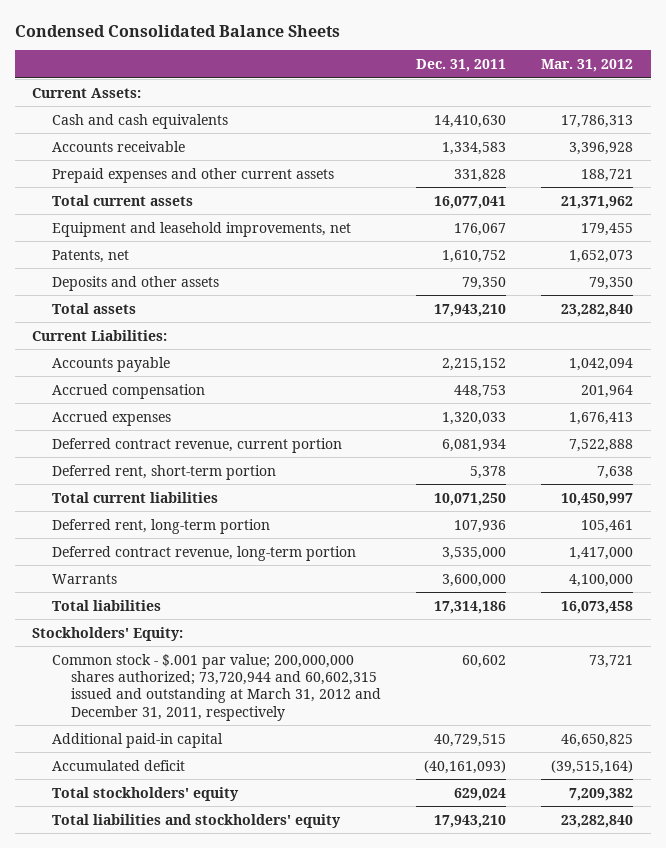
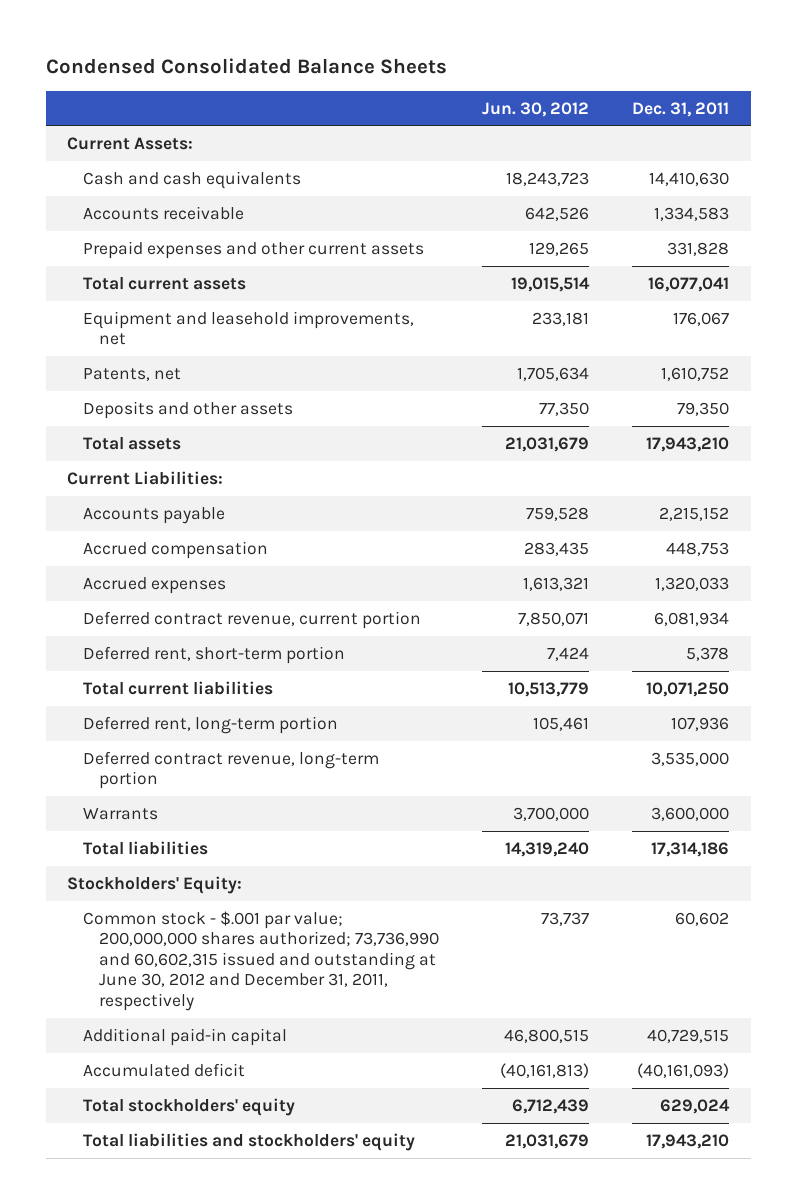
- | Dec. 31, 2011 | Mar. 31, 2012
+ | Jun. 30, 2012 | Dec. 31, 2011
- Common stock - $.001 par value; 200,000,000 shares authorized; 73,720,944 and 60,602,315 issued and outstanding at March 31, 2012 and December 31, 2011, respectively | 60,602 | 73,721
+ Common stock - $.001 par value; 200,000,000 shares authorized; 73,736,990 and 60,602,315 issued and outstanding at June 30, 2012 and December 31, 2011, respectively | 73,737 | 60,602

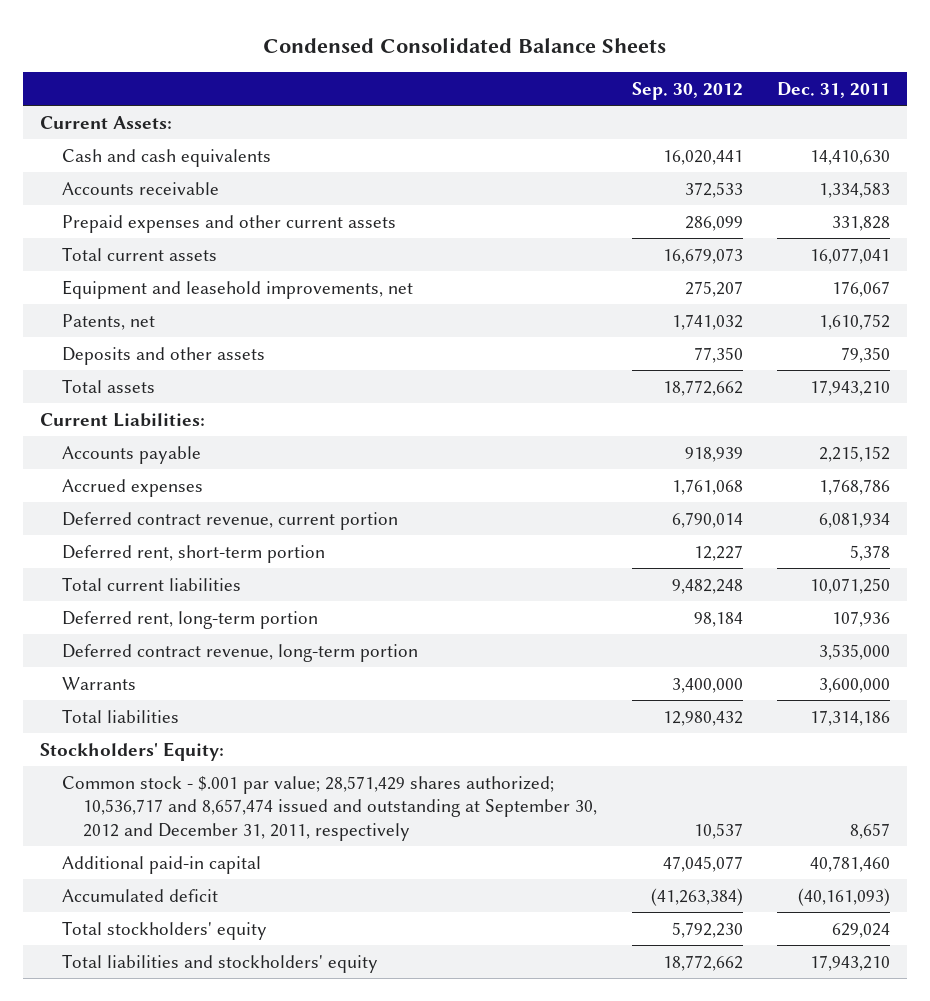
- | Jun. 30, 2012 | Dec. 31, 2011
+ | Sep. 30, 2012 | Dec. 31, 2011
- Accrued compensation | 283,435 | 448,753
- Accrued expenses | 1,613,321 | 1,320,033
+ Accrued expenses | 1,761,068 | 1,768,786
- Common stock - $.001 par value; 200,000,000 shares authorized; 73,736,990 and 60,602,315 issued and outstanding at June 30, 2012 and December 31, 2011, respectively | 73,737 | 60,602
- Additional paid-in capital | 46,800,515 | 40,729,515
+ Common stock - $.001 par value; 28,571,429 shares authorized; 10,536,717 and 8,657,474 issued and outstanding at September 30, 2012 and December 31, 2011, respectively | 10,537 | 8,657
+ Additional paid-in capital | 47,045,077 | 40,781,460

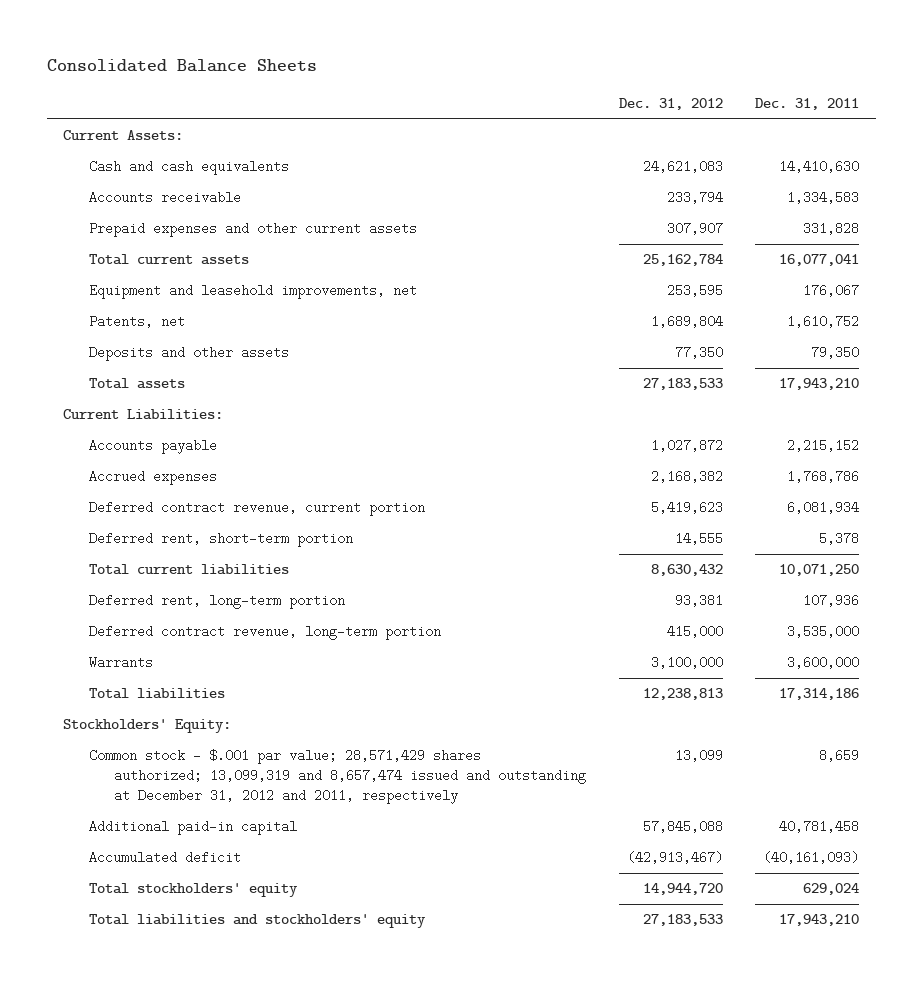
- Condensed Consolidated Balance Sheets
+ Consolidated Balance Sheets
- | Sep. 30, 2012 | Dec. 31, 2011
+ | Dec. 31, 2012 | Dec. 31, 2011
- Common stock - $.001 par value; 28,571,429 shares authorized; 10,536,717 and 8,657,474 issued and outstanding at September 30, 2012 and December 31, 2011, respectively | 10,537 | 8,657
- Additional paid-in capital | 47,045,077 | 40,781,460
+ Common stock - $.001 par value; 28,571,429 shares authorized; 13,099,319 and 8,657,474 issued and outstanding at December 31, 2012 and 2011, respectively | 13,099 | 8,659
+ Additional paid-in capital | 57,845,088 | 40,781,458

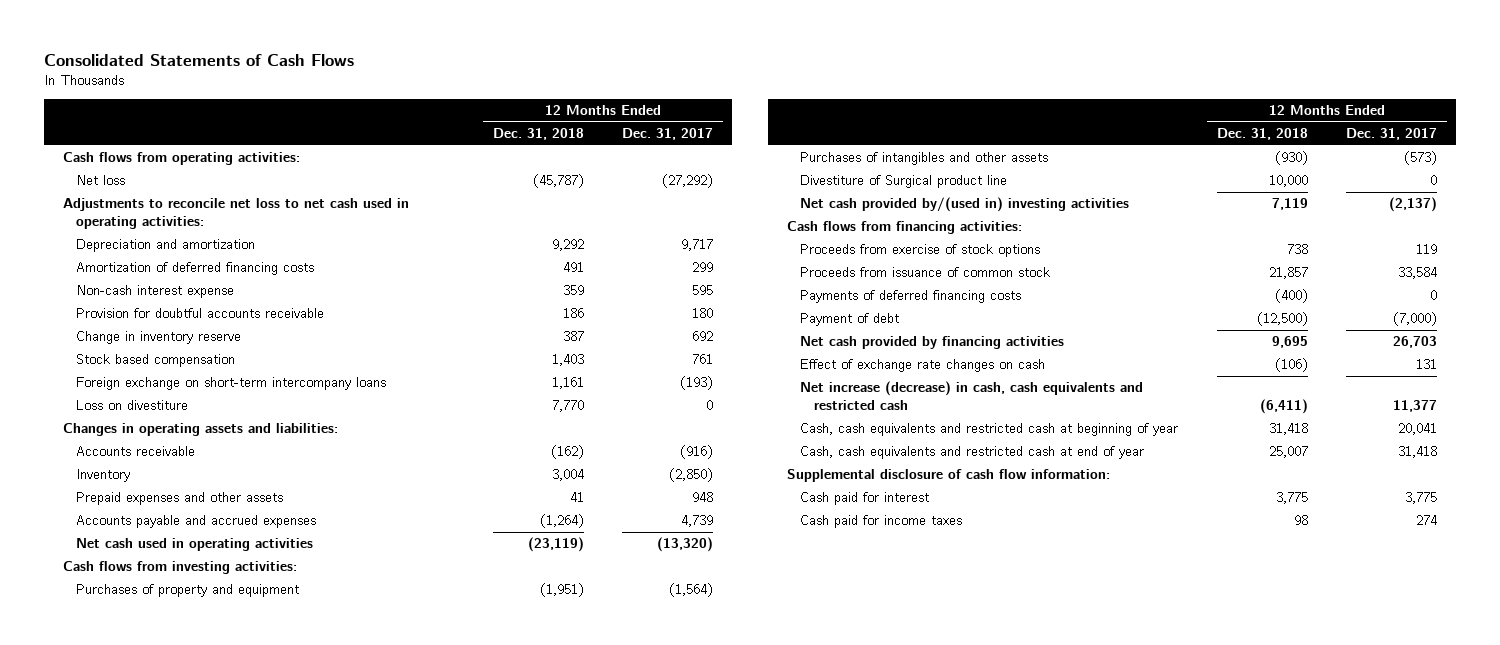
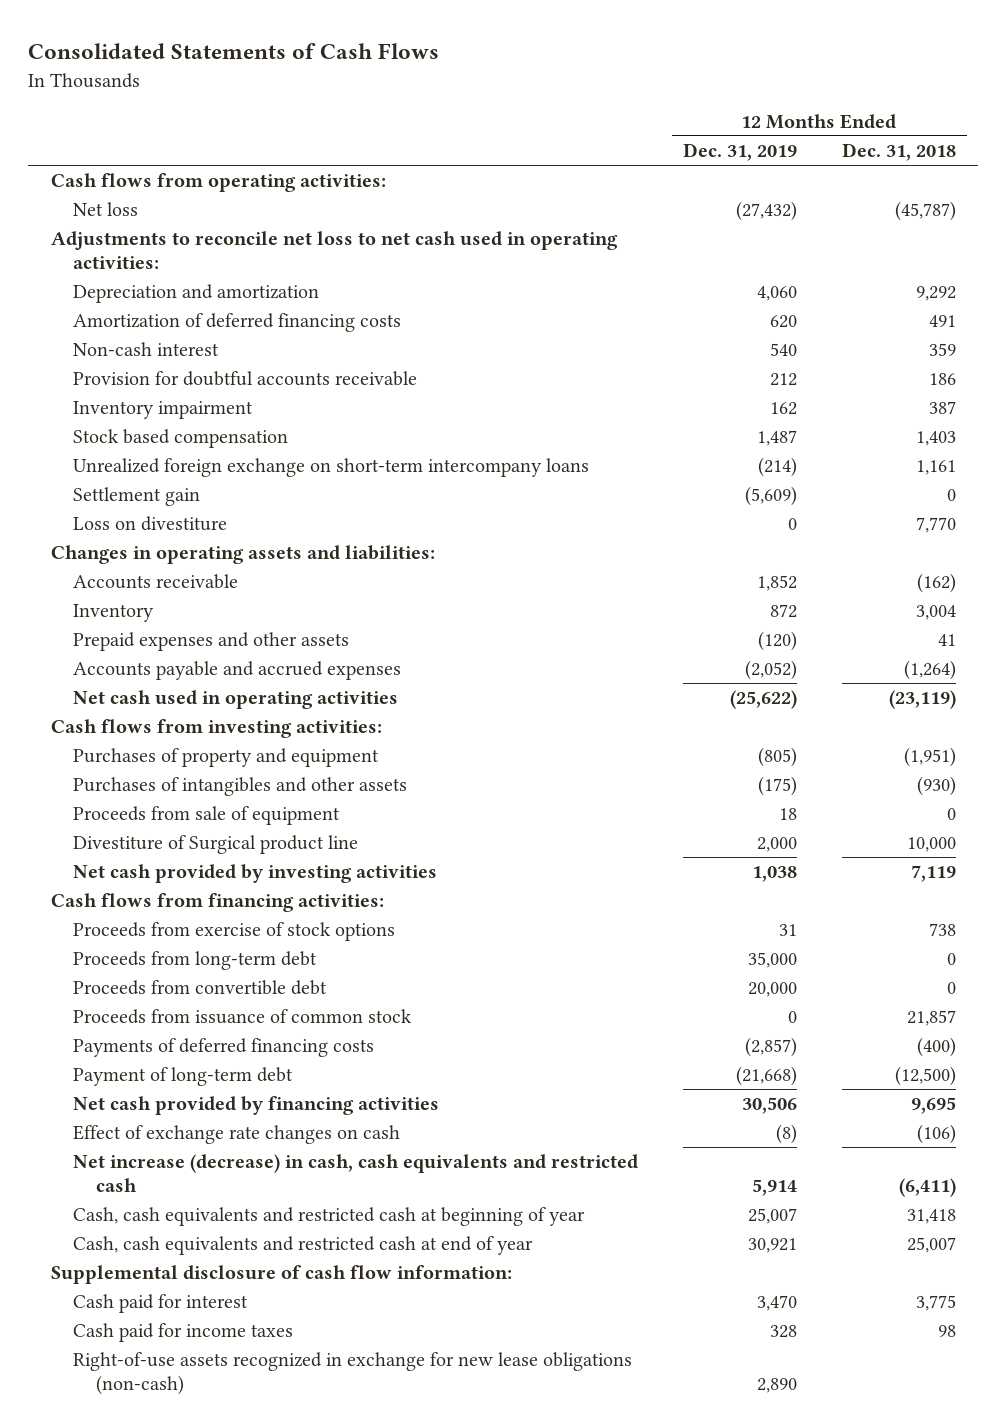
- | 12 Months Ended Dec. 31, 2018 | 12 Months Ended Dec. 31, 2017
+ | 12 Months Ended Dec. 31, 2019 | 12 Months Ended Dec. 31, 2018
- Non-cash interest expense | 359 | 595
+ Non-cash interest | 540 | 359
- Change in inventory reserve | 387 | 692
+ Inventory impairment | 162 | 387
- Foreign exchange on short-term intercompany loans | 1,161 | (193)
+ Unrealized foreign exchange on short-term intercompany loans | (214) | 1,161
+ Settlement gain | (5,609) | 0
+ Proceeds from sale of equipment | 18 | 0
- Net cash provided by/(used in) investing activities | 7,119 | (2,137)
+ Net cash provided by investing activities | 1,038 | 7,119
+ Proceeds from long-term debt | 35,000 | 0
+ Proceeds from convertible debt | 20,000 | 0
- Payment of debt | (12,500) | (7,000)
+ Payment of long-term debt | (21,668) | (12,500)
+ Right-of-use assets recognized in exchange for new lease obligations (non-cash) | 2,890 |

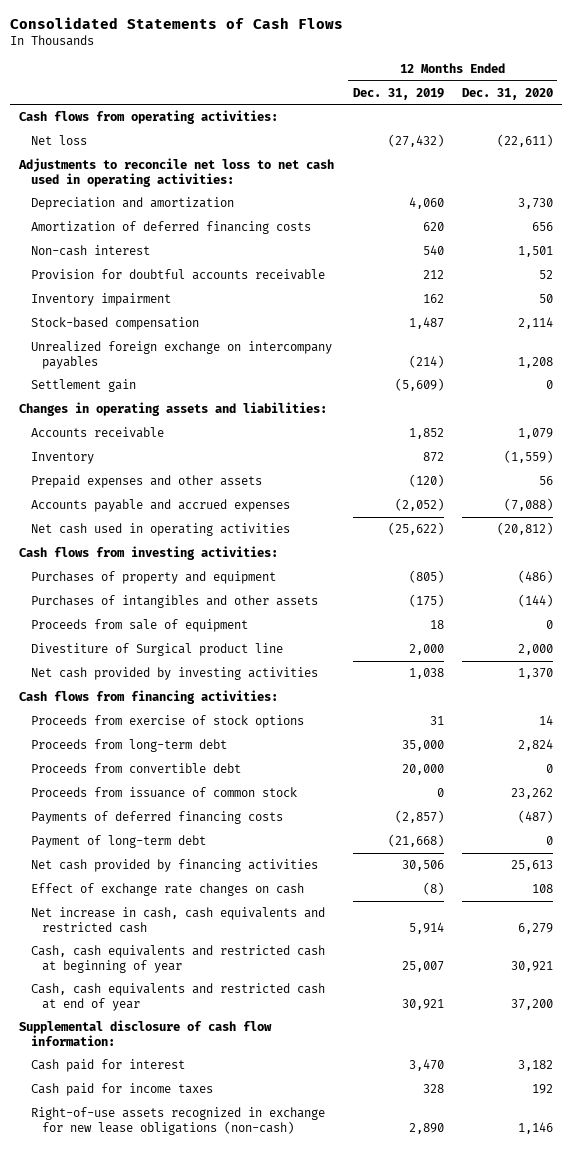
- | 12 Months Ended Dec. 31, 2019 | 12 Months Ended Dec. 31, 2018
+ | 12 Months Ended Dec. 31, 2019 | 12 Months Ended Dec. 31, 2020
- Stock based compensation | 1,487 | 1,403
- Unrealized foreign exchange on short-term intercompany loans | (214) | 1,161
+ Stock-based compensation | 1,487 | 2,114
+ Unrealized foreign exchange on intercompany payables | (214) | 1,208
- Loss on divestiture | 0 | 7,770
- Net increase (decrease) in cash, cash equivalents and restricted cash | 5,914 | (6,411)
+ Net increase in cash, cash equivalents and restricted cash | 5,914 | 6,279

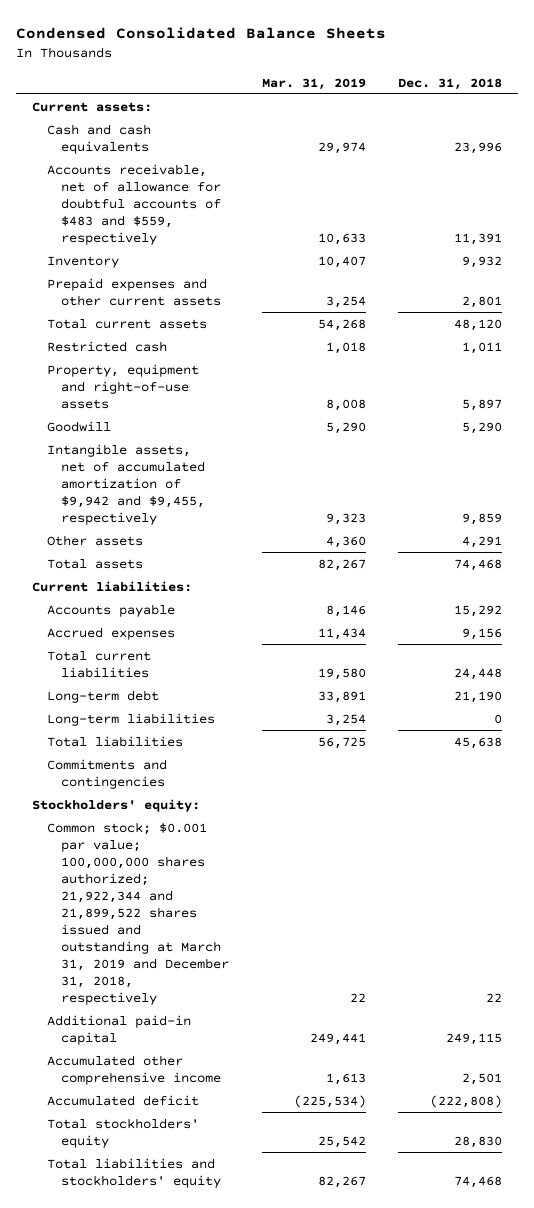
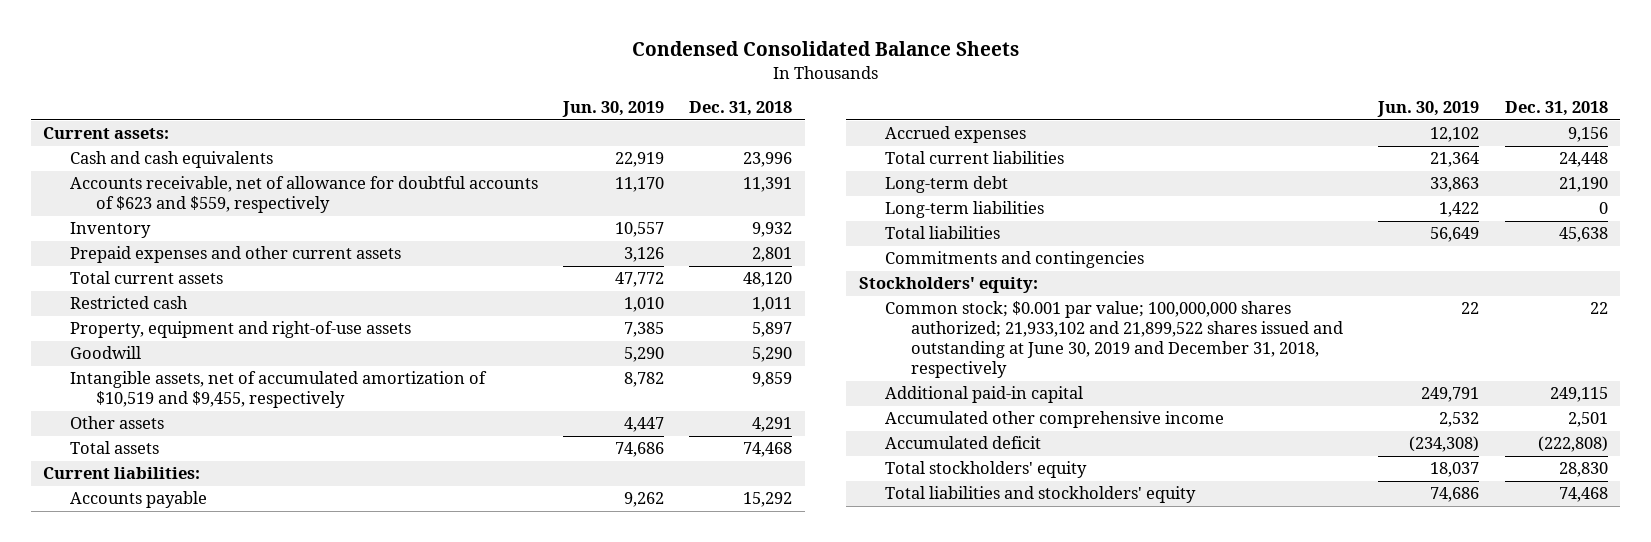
- | Mar. 31, 2019 | Dec. 31, 2018
+ | Jun. 30, 2019 | Dec. 31, 2018
- Accounts receivable, net of allowance for doubtful accounts of $483 and $559, respectively | 10,633 | 11,391
+ Accounts receivable, net of allowance for doubtful accounts of $623 and $559, respectively | 11,170 | 11,391
- Intangible assets, net of accumulated amortization of $9,942 and $9,455, respectively | 9,323 | 9,859
+ Intangible assets, net of accumulated amortization of $10,519 and $9,455, respectively | 8,782 | 9,859
- Common stock; $0.001 par value; 100,000,000 shares authorized; 21,922,344 and 21,899,522 shares issued and outstanding at March 31, 2019 and December 31, 2018, respectively | 22 | 22
+ Common stock; $0.001 par value; 100,000,000 shares authorized; 21,933,102 and 21,899,522 shares issued and outstanding at June 30, 2019 and December 31, 2018, respectively | 22 | 22

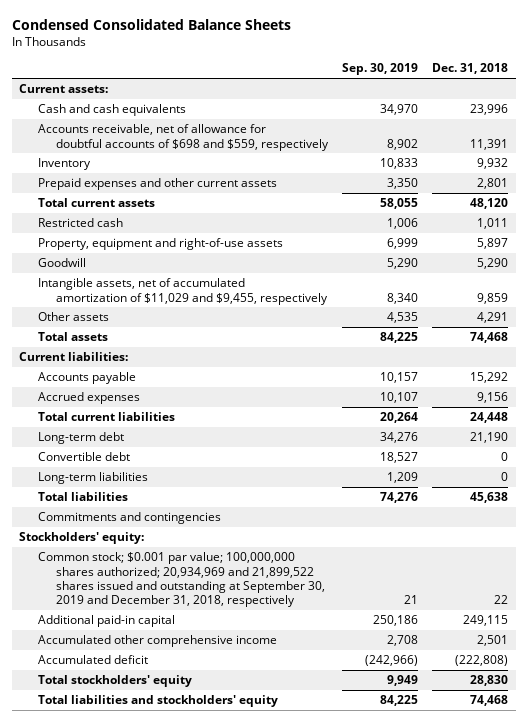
- | Jun. 30, 2019 | Dec. 31, 2018
+ | Sep. 30, 2019 | Dec. 31, 2018
- Accounts receivable, net of allowance for doubtful accounts of $623 and $559, respectively | 11,170 | 11,391
+ Accounts receivable, net of allowance for doubtful accounts of $698 and $559, respectively | 8,902 | 11,391
- Intangible assets, net of accumulated amortization of $10,519 and $9,455, respectively | 8,782 | 9,859
+ Intangible assets, net of accumulated amortization of $11,029 and $9,455, respectively | 8,340 | 9,859
+ Convertible debt | 18,527 | 0
- Common stock; $0.001 par value; 100,000,000 shares authorized; 21,933,102 and 21,899,522 shares issued and outstanding at June 30, 2019 and December 31, 2018, respectively | 22 | 22
+ Common stock; $0.001 par value; 100,000,000 shares authorized; 20,934,969 and 21,899,522 shares issued and outstanding at September 30, 2019 and December 31, 2018, respectively | 21 | 22

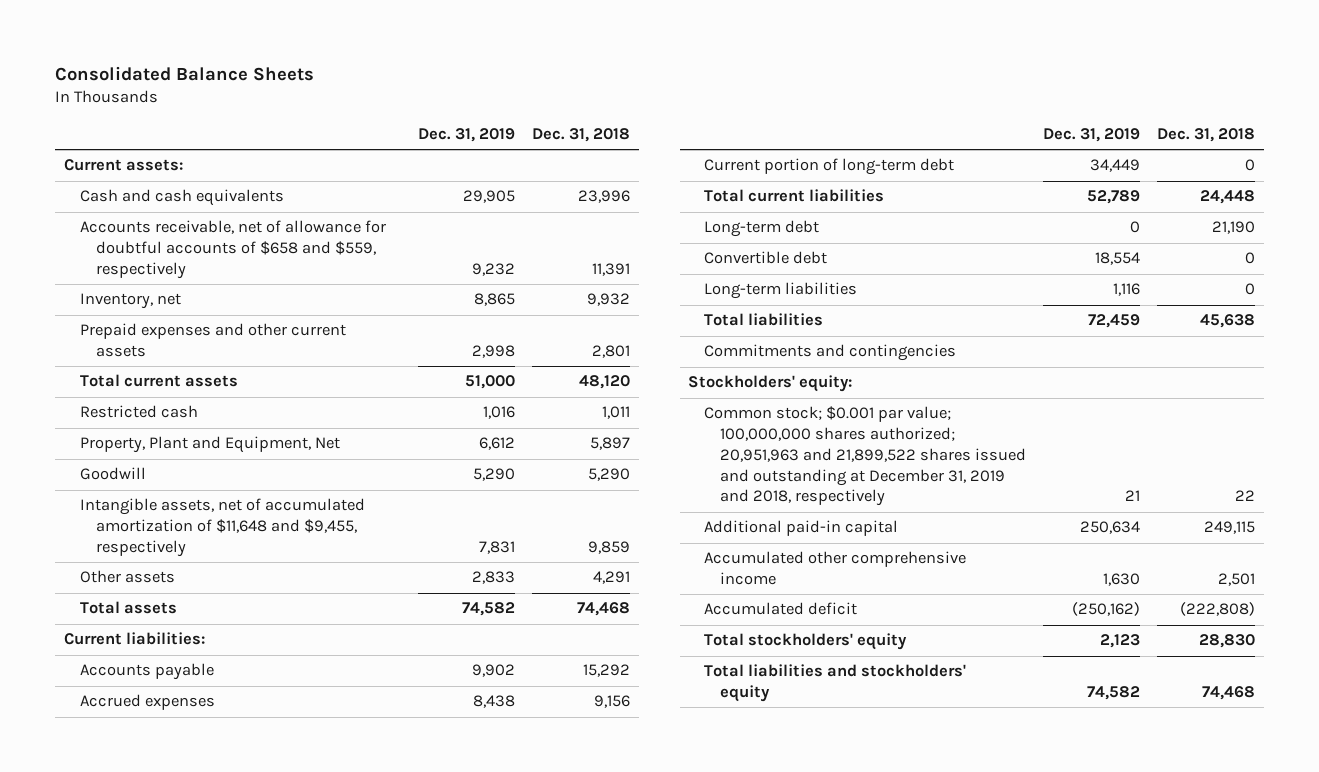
- Condensed Consolidated Balance Sheets
+ Consolidated Balance Sheets
- | Sep. 30, 2019 | Dec. 31, 2018
+ | Dec. 31, 2019 | Dec. 31, 2018
- Accounts receivable, net of allowance for doubtful accounts of $698 and $559, respectively | 8,902 | 11,391
- Inventory | 10,833 | 9,932
+ Accounts receivable, net of allowance for doubtful accounts of $658 and $559, respectively | 9,232 | 11,391
+ Inventory, net | 8,865 | 9,932
- Property, equipment and right-of-use assets | 6,999 | 5,897
+ Property, Plant and Equipment, Net | 6,612 | 5,897
- Intangible assets, net of accumulated amortization of $11,029 and $9,455, respectively | 8,340 | 9,859
+ Intangible assets, net of accumulated amortization of $11,648 and $9,455, respectively | 7,831 | 9,859
+ Current portion of long-term debt | 34,449 | 0
- Common stock; $0.001 par value; 100,000,000 shares authorized; 20,934,969 and 21,899,522 shares issued and outstanding at September 30, 2019 and December 31, 2018, respectively | 21 | 22
+ Common stock; $0.001 par value; 100,000,000 shares authorized; 20,951,963 and 21,899,522 shares issued and outstanding at December 31, 2019 and 2018, respectively | 21 | 22

